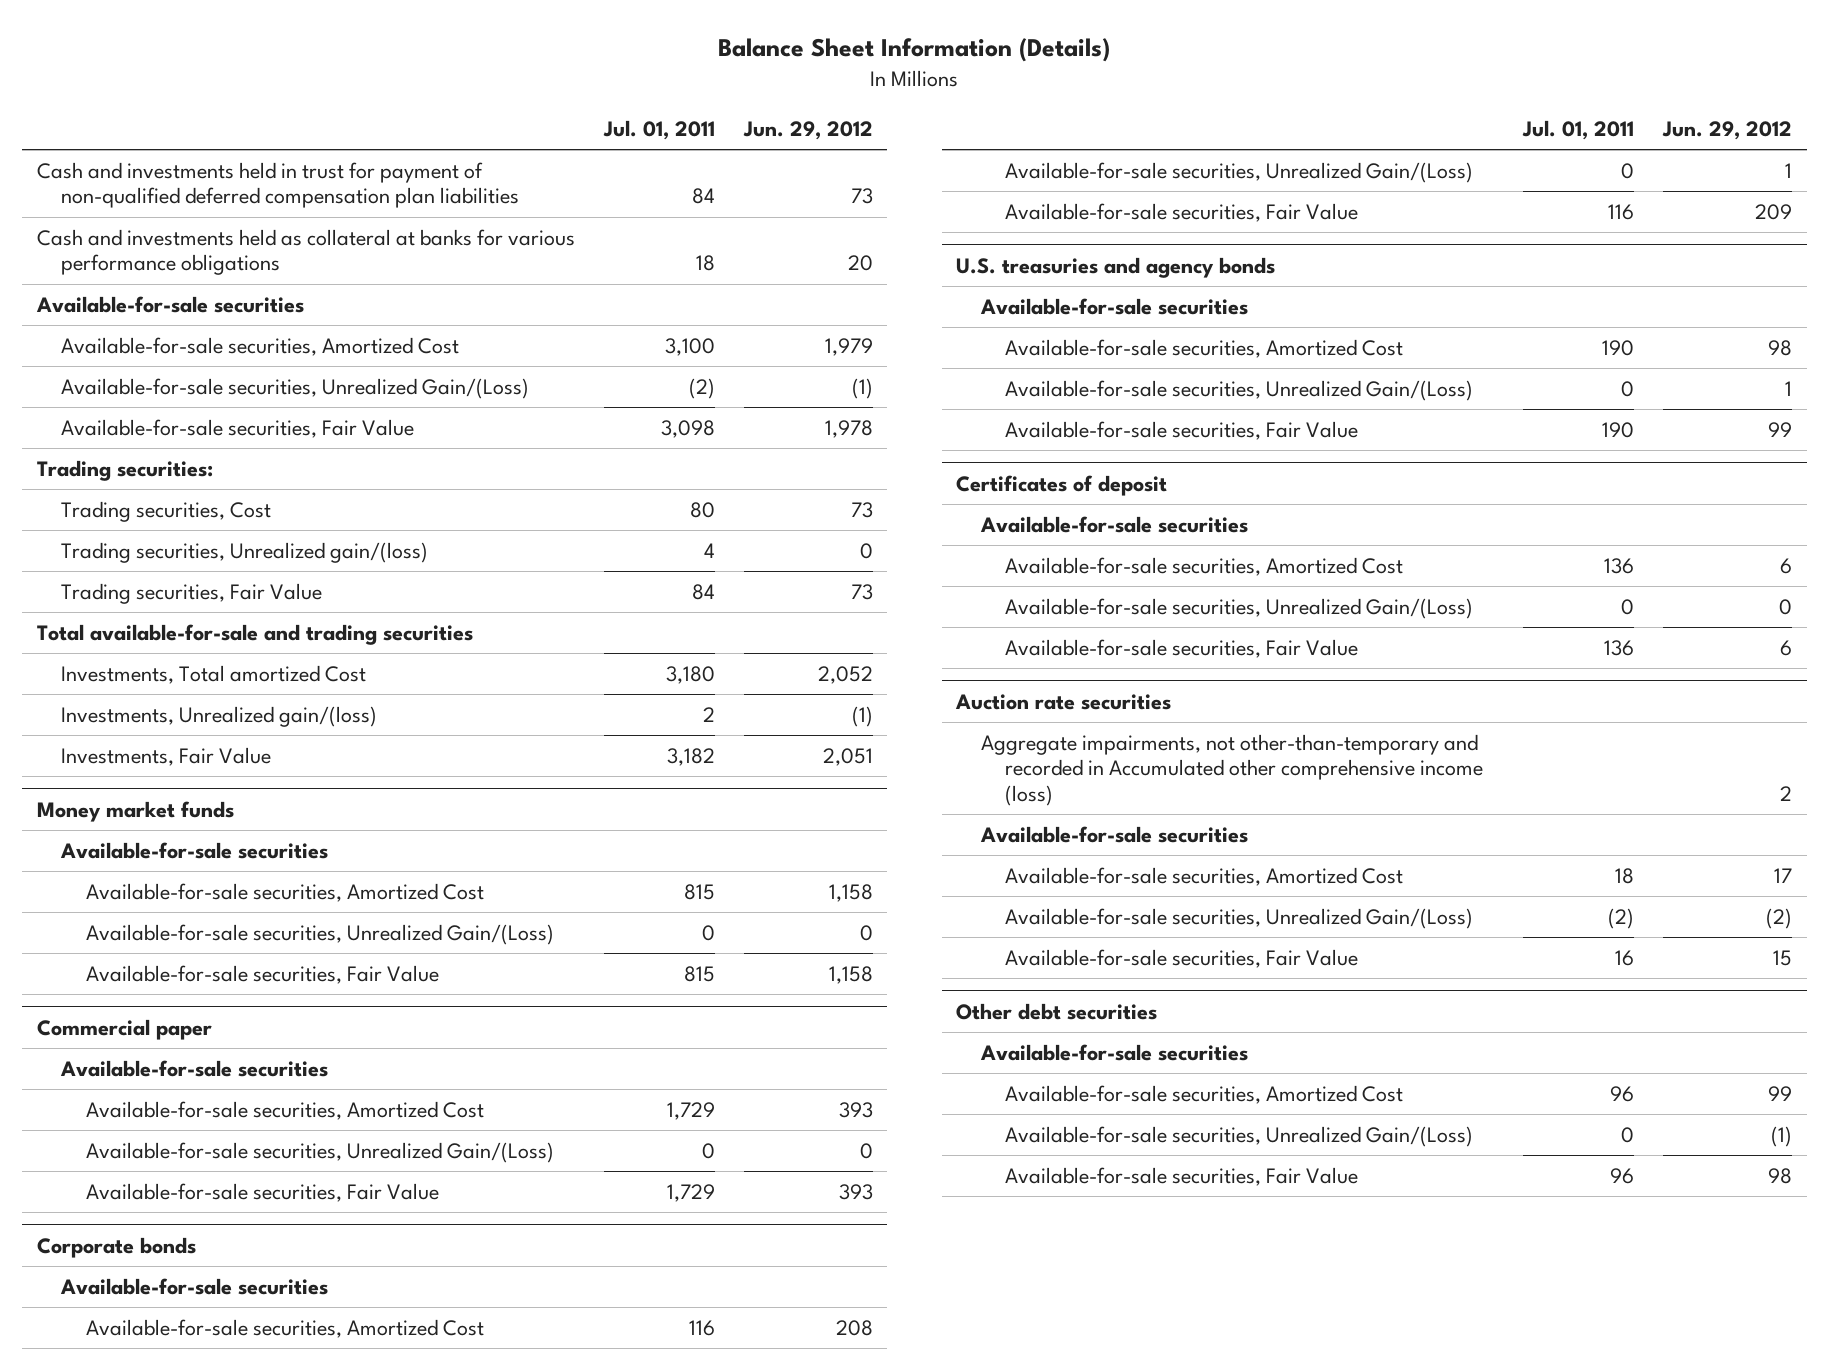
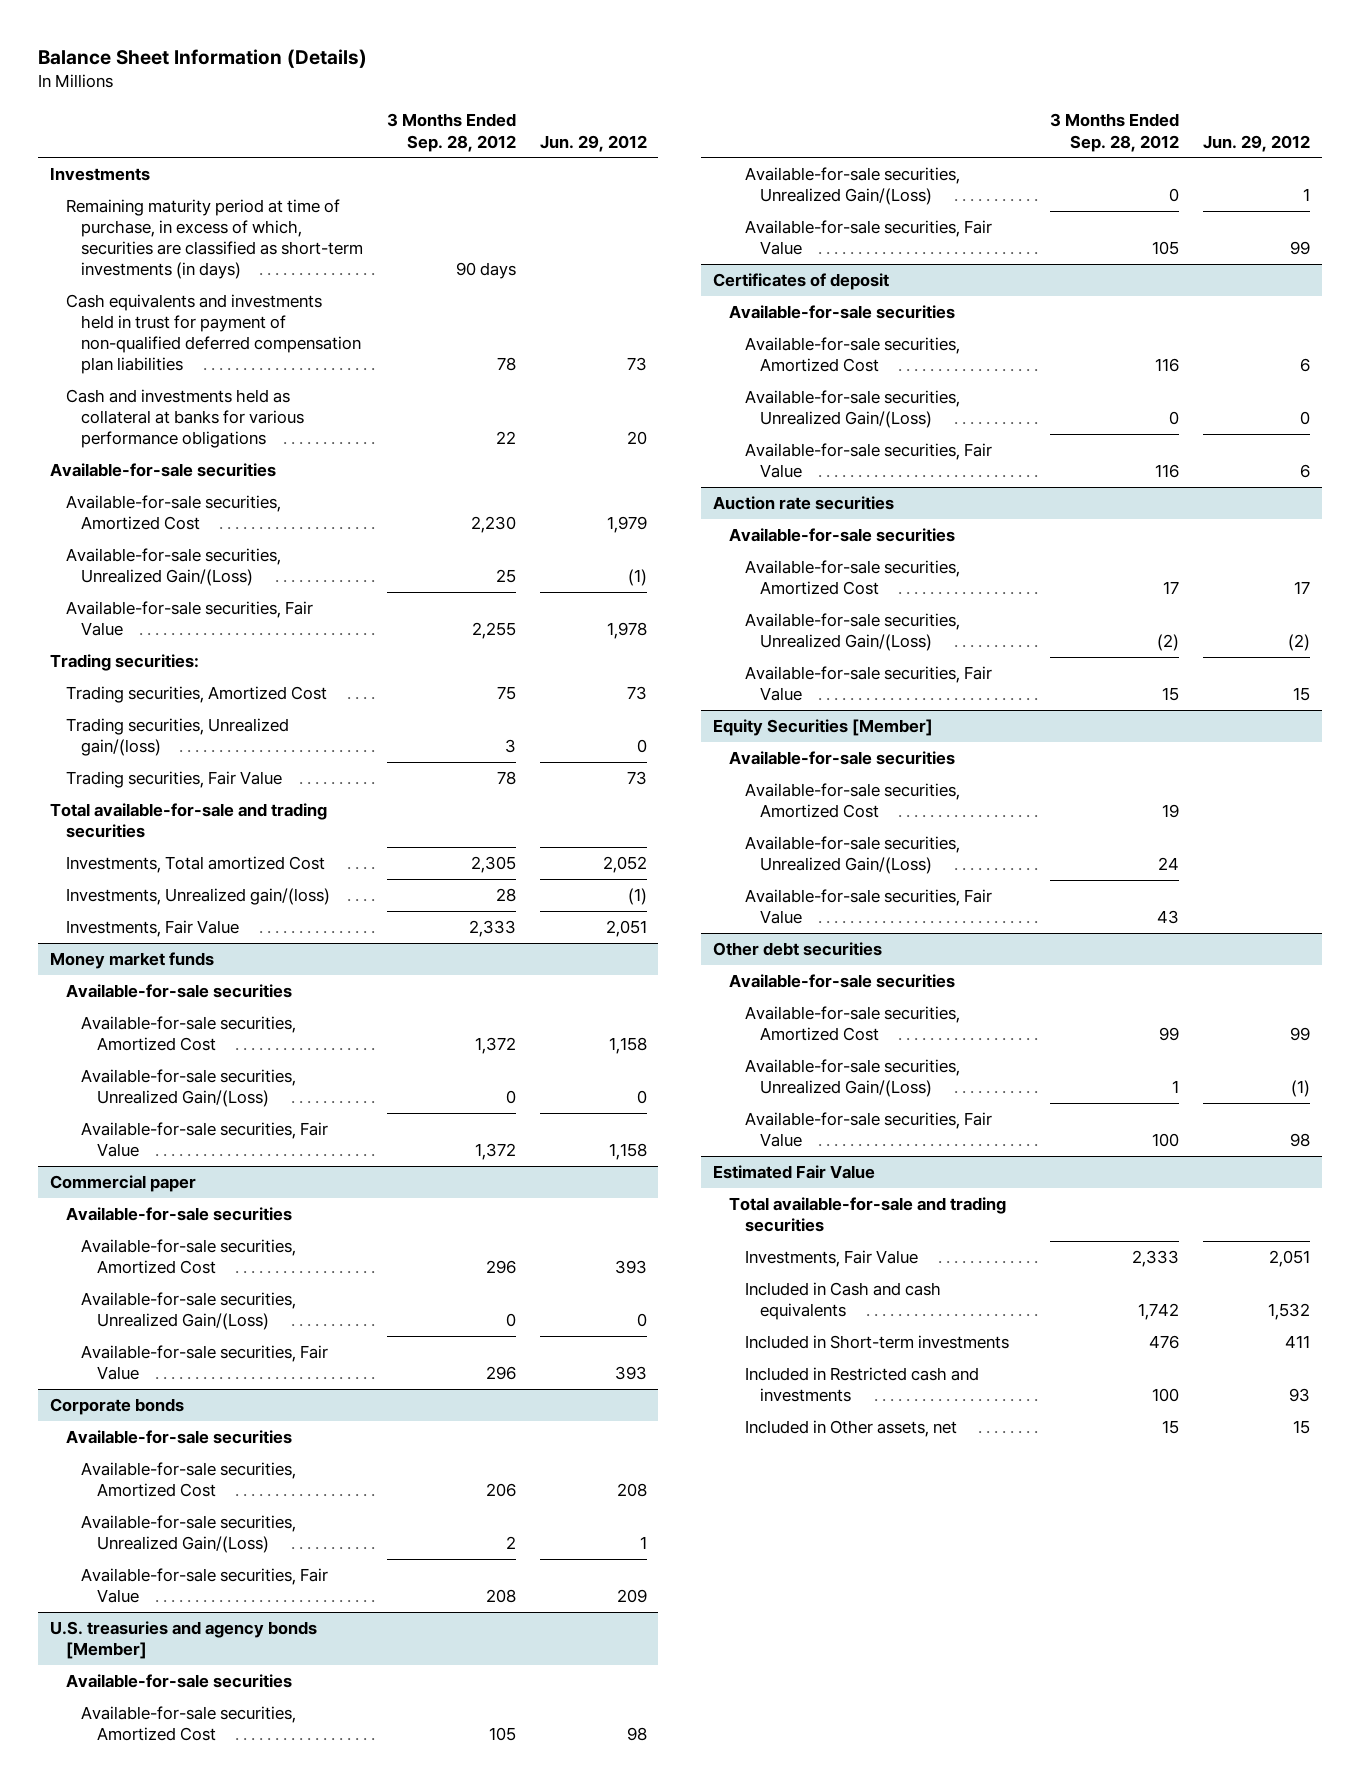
- | Jul. 01, 2011 | Jun. 29, 2012
+ | 3 Months Ended Sep. 28, 2012 | Jun. 29, 2012
- Cash and investments held in trust for payment of non-qualified deferred compensation plan liabilities | 84 | 73
+ Investments
+ Remaining maturity period at time of purchase, in excess of which, securities are classified as short-term investments (in days) | 90 days |
+ Cash equivalents and investments held in trust for payment of non-qualified deferred compensation plan liabilities | 78 | 73
- Trading securities, Cost | 80 | 73
+ Trading securities, Amortized Cost | 75 | 73
- U.S. treasuries and agency bonds
+ U.S. treasuries and agency bonds [Member]
@ Auction rate securities
- Aggregate impairments, not other-than-temporary and recorded in Accumulated other comprehensive income (loss) | | 2
+ Equity Securities [Member]
+ Available-for-sale securities
+ Available-for-sale securities, Amortized Cost | 19 |
+ Available-for-sale securities, Unrealized Gain/(Loss) | 24 |
+ Available-for-sale securities, Fair Value | 43 |
+ Estimated Fair Value
+ Total available-for-sale and trading securities
+ Investments, Fair Value | 2,333 | 2,051
+ Included in Cash and cash equivalents | 1,742 | 1,532
+ Included in Short-term investments | 476 | 411
+ Included in Restricted cash and investments | 100 | 93
+ Included in Other assets, net | 15 | 15

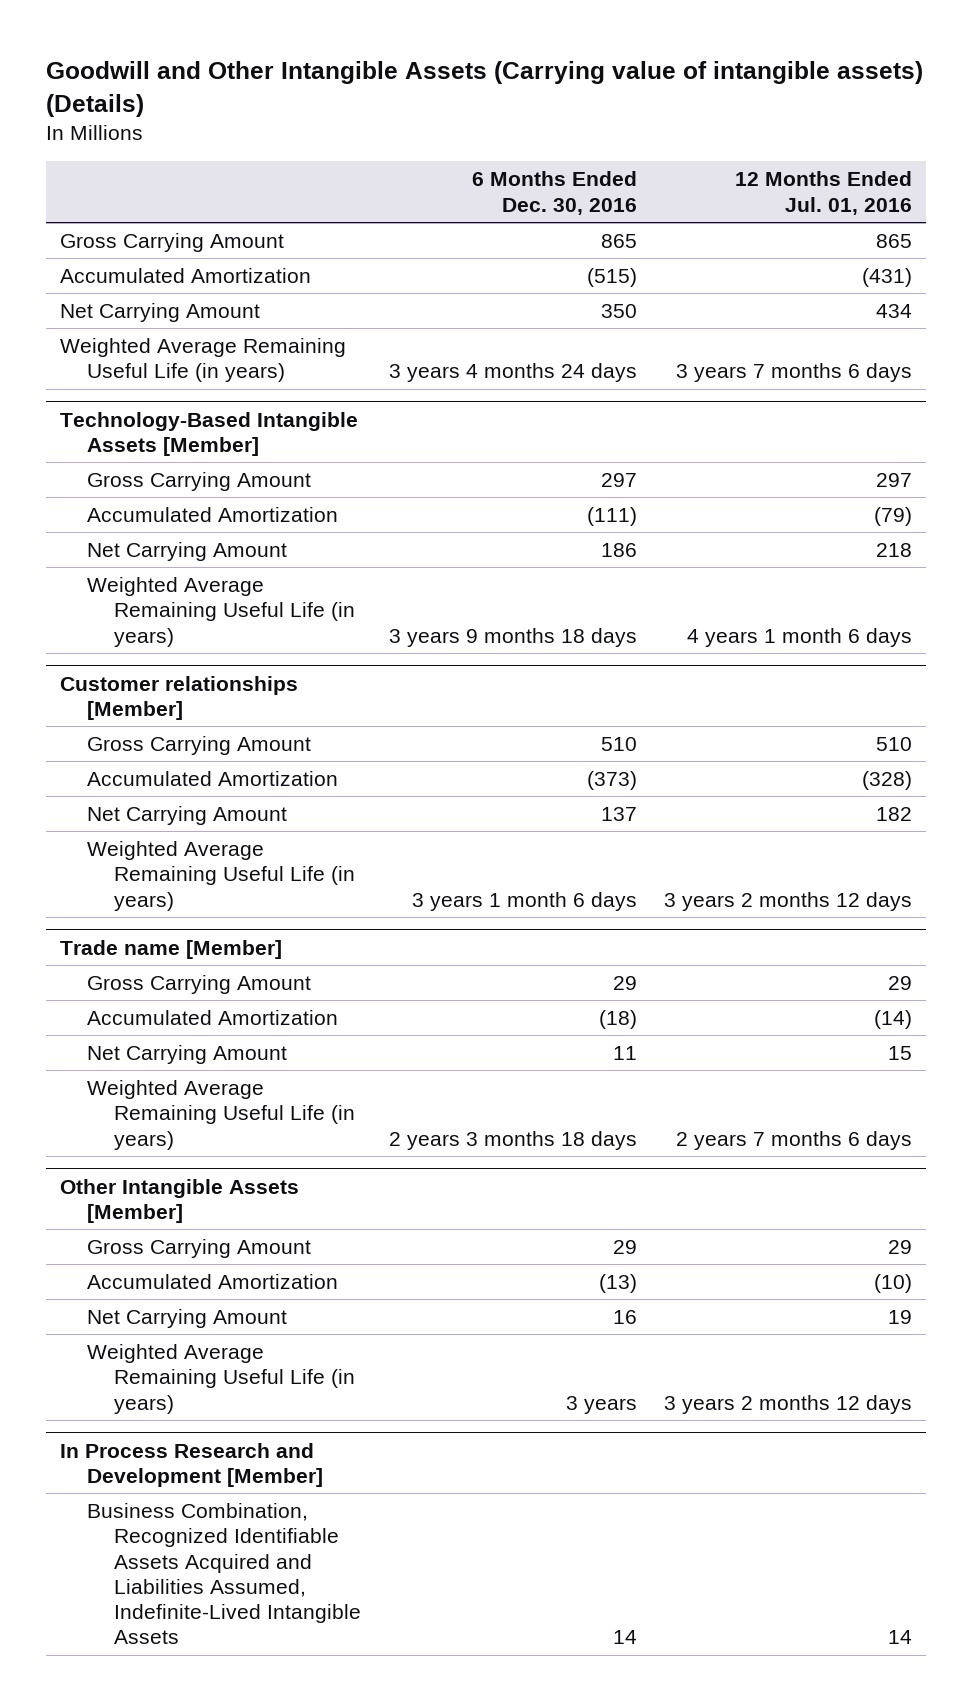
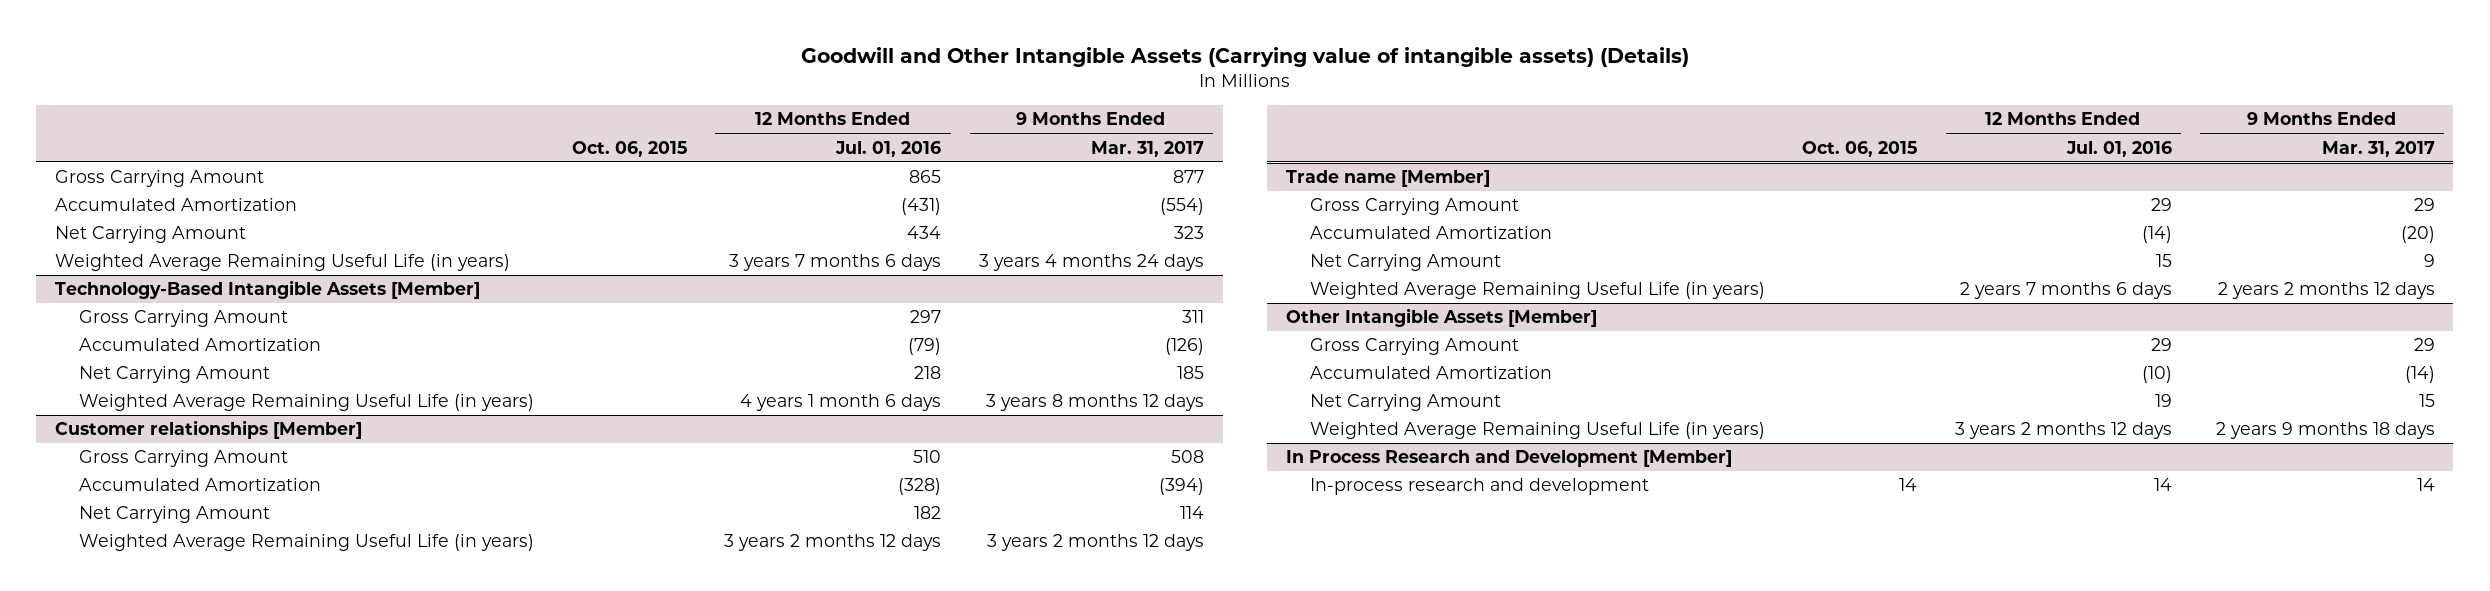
- | 6 Months Ended Dec. 30, 2016 | 12 Months Ended Jul. 01, 2016
+ | Oct. 06, 2015 | 12 Months Ended Jul. 01, 2016 | 9 Months Ended Mar. 31, 2017
@ In Process Research and Development [Member]
- Business Combination, Recognized Identifiable Assets Acquired and Liabilities Assumed, Indefinite-Lived Intangible Assets | 14 | 14
+ In-process research and development | 14 | 14 | 14

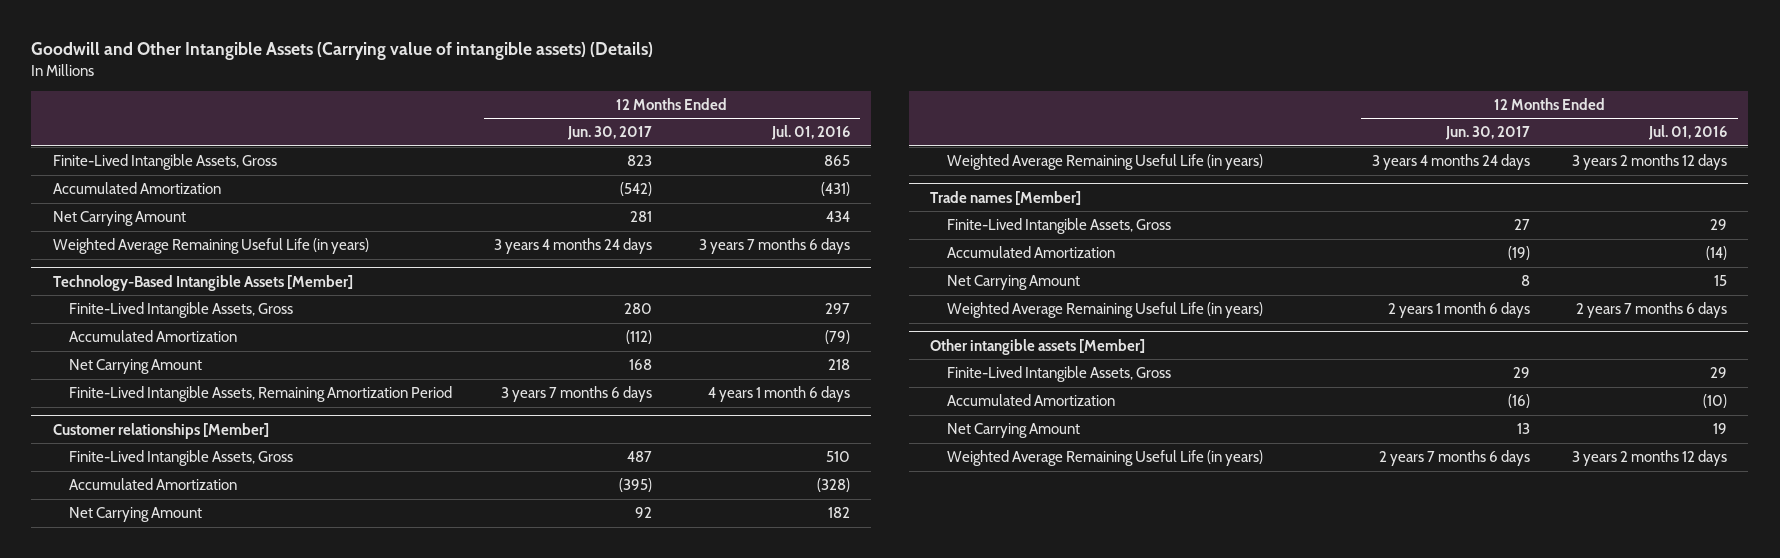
- | Oct. 06, 2015 | 12 Months Ended Jul. 01, 2016 | 9 Months Ended Mar. 31, 2017
+ | 12 Months Ended Jun. 30, 2017 | 12 Months Ended Jul. 01, 2016
- Gross Carrying Amount | | 865 | 877
+ Finite-Lived Intangible Assets, Gross | 823 | 865
@ Technology-Based Intangible Assets [Member]
- Gross Carrying Amount | | 297 | 311
+ Finite-Lived Intangible Assets, Gross | 280 | 297
- Weighted Average Remaining Useful Life (in years) | | 4 years 1 month 6 days | 3 years 8 months 12 days
+ Finite-Lived Intangible Assets, Remaining Amortization Period | 3 years 7 months 6 days | 4 years 1 month 6 days
@ Customer relationships [Member]
- Gross Carrying Amount | | 510 | 508
+ Finite-Lived Intangible Assets, Gross | 487 | 510
- Trade name [Member]
- Gross Carrying Amount | | 29 | 29
+ Trade names [Member]
+ Finite-Lived Intangible Assets, Gross | 27 | 29
- Other Intangible Assets [Member]
- Gross Carrying Amount | | 29 | 29
+ Other intangible assets [Member]
+ Finite-Lived Intangible Assets, Gross | 29 | 29
- In Process Research and Development [Member]
- In-process research and development | 14 | 14 | 14

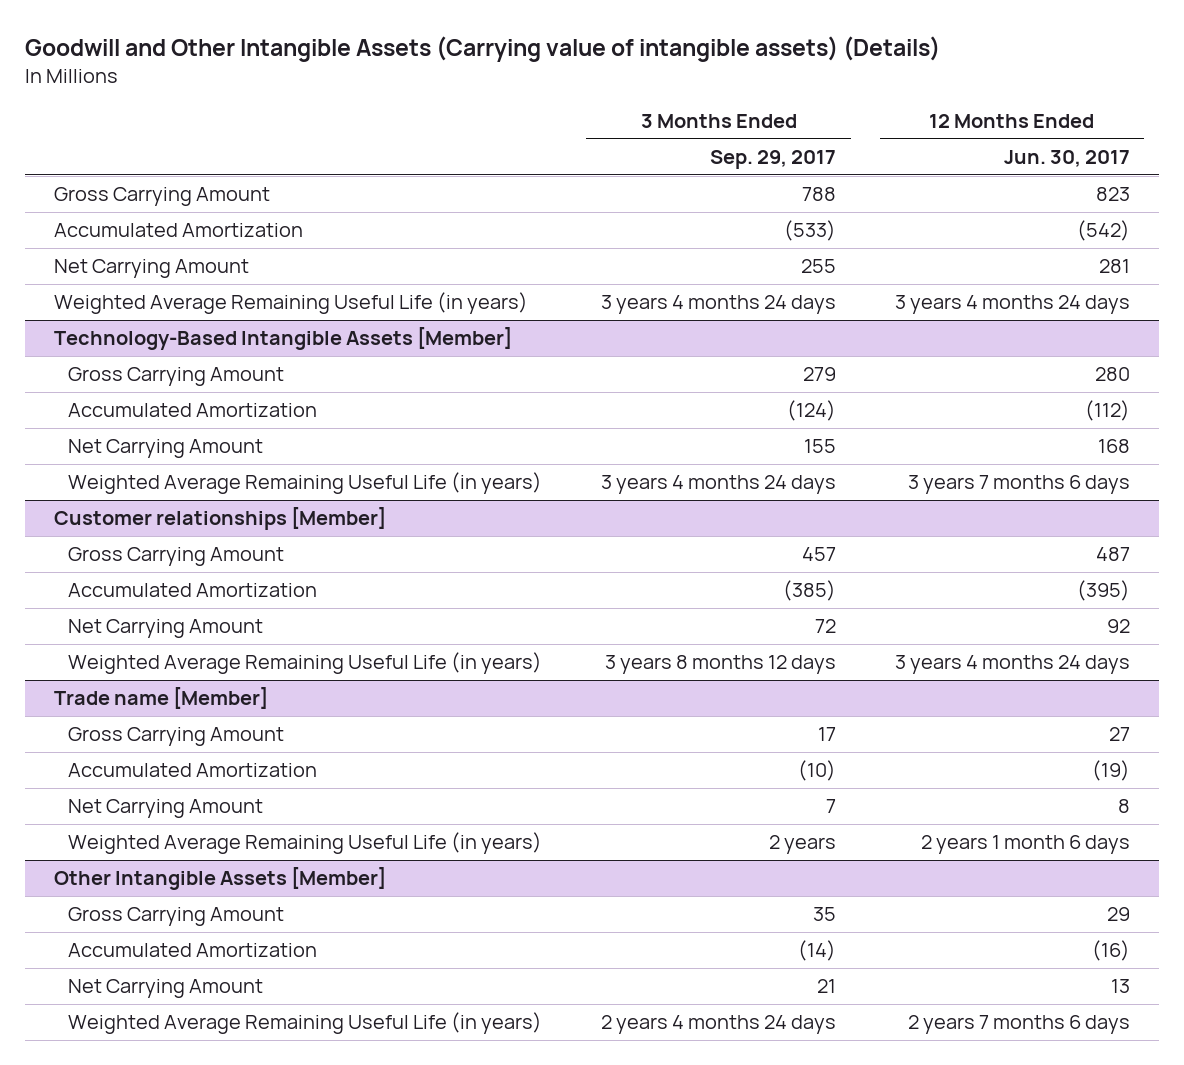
- | 12 Months Ended Jun. 30, 2017 | 12 Months Ended Jul. 01, 2016
+ | 3 Months Ended Sep. 29, 2017 | 12 Months Ended Jun. 30, 2017
- Finite-Lived Intangible Assets, Gross | 823 | 865
+ Gross Carrying Amount | 788 | 823
@ Technology-Based Intangible Assets [Member]
- Finite-Lived Intangible Assets, Gross | 280 | 297
+ Gross Carrying Amount | 279 | 280
- Finite-Lived Intangible Assets, Remaining Amortization Period | 3 years 7 months 6 days | 4 years 1 month 6 days
+ Weighted Average Remaining Useful Life (in years) | 3 years 4 months 24 days | 3 years 7 months 6 days
@ Customer relationships [Member]
- Finite-Lived Intangible Assets, Gross | 487 | 510
+ Gross Carrying Amount | 457 | 487
- Trade names [Member]
- Finite-Lived Intangible Assets, Gross | 27 | 29
+ Trade name [Member]
+ Gross Carrying Amount | 17 | 27
- Other intangible assets [Member]
- Finite-Lived Intangible Assets, Gross | 29 | 29
+ Other Intangible Assets [Member]
+ Gross Carrying Amount | 35 | 29

